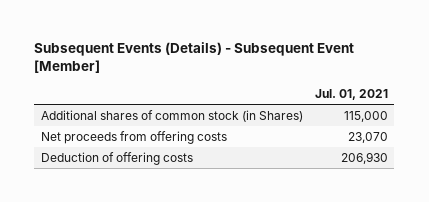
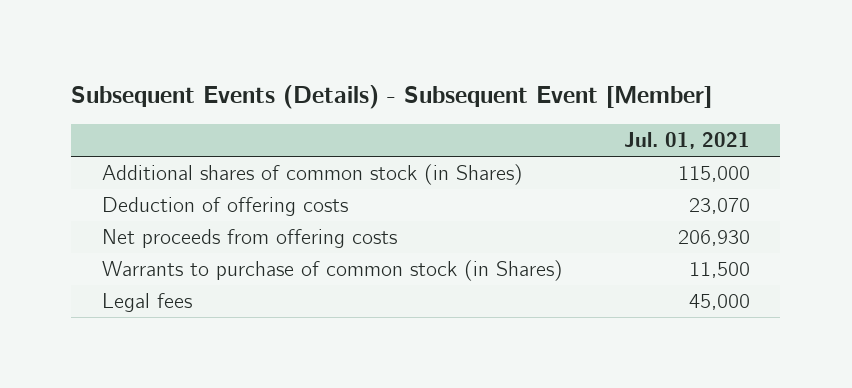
- Net proceeds from offering costs | 23,070
- Deduction of offering costs | 206,930
+ Deduction of offering costs | 23,070
+ Net proceeds from offering costs | 206,930
+ Warrants to purchase of common stock (in Shares) | 11,500
+ Legal fees | 45,000

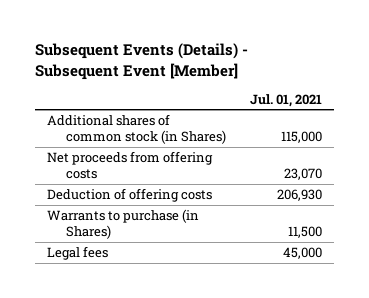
- Deduction of offering costs | 23,070
- Net proceeds from offering costs | 206,930
- Warrants to purchase of common stock (in Shares) | 11,500
+ Net proceeds from offering costs | 23,070
+ Deduction of offering costs | 206,930
+ Warrants to purchase (in Shares) | 11,500

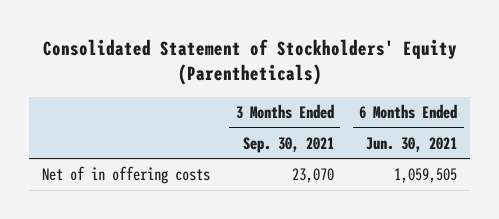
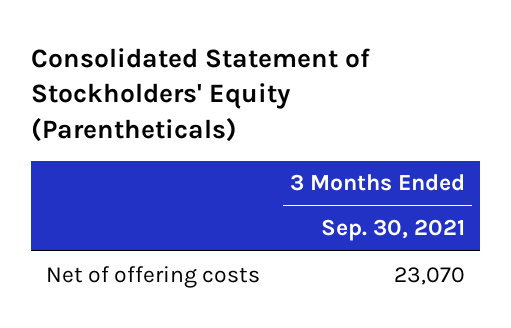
- | 3 Months Ended Sep. 30, 2021 | 6 Months Ended Jun. 30, 2021
+ | 3 Months Ended Sep. 30, 2021
- Net of in offering costs | 23,070 | 1,059,505
+ Net of offering costs | 23,070

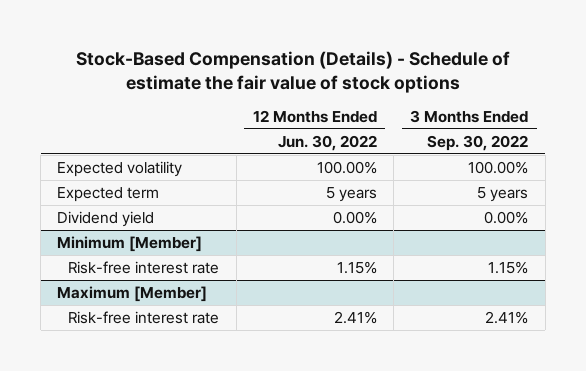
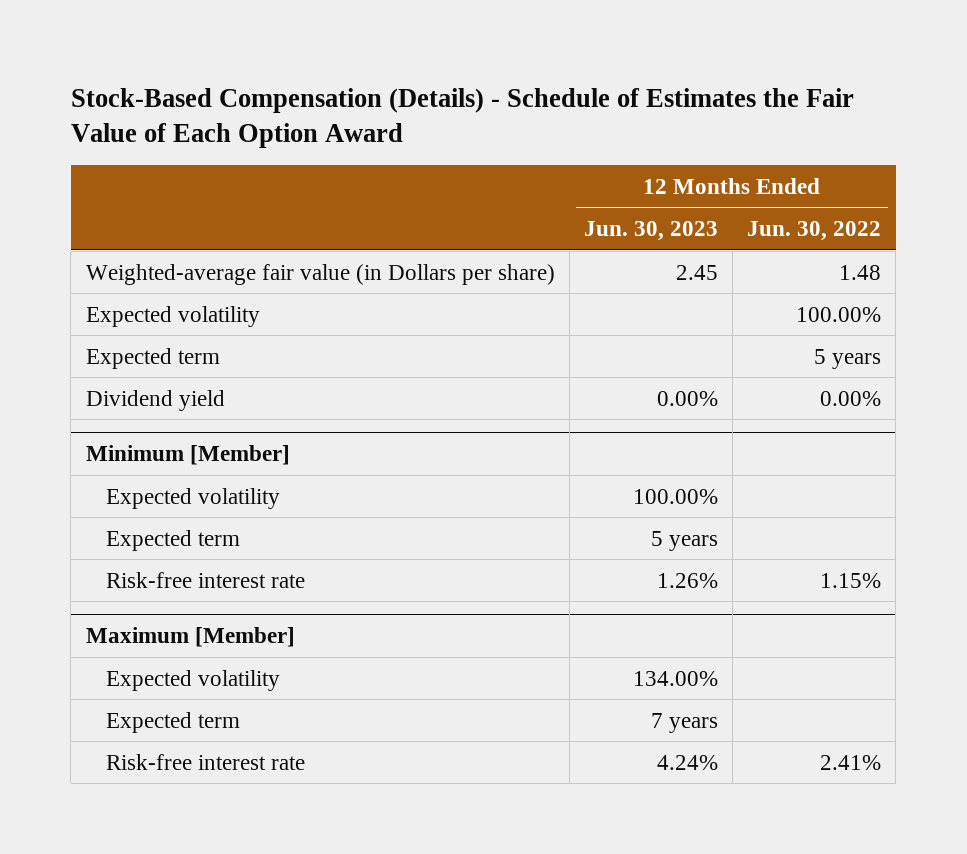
- Stock-Based Compensation (Details) - Schedule of estimate the fair value of stock options
+ Stock-Based Compensation (Details) - Schedule of Estimates the Fair Value of Each Option Award
- | 12 Months Ended Jun. 30, 2022 | 3 Months Ended Sep. 30, 2022
+ | 12 Months Ended Jun. 30, 2023 | 12 Months Ended Jun. 30, 2022
+ Weighted-average fair value (in Dollars per share) | 2.45 | 1.48
@ Minimum [Member]
+ Expected volatility | 100.00% |
+ Expected term | 5 years |
@ Maximum [Member]
+ Expected volatility | 134.00% |
+ Expected term | 7 years |

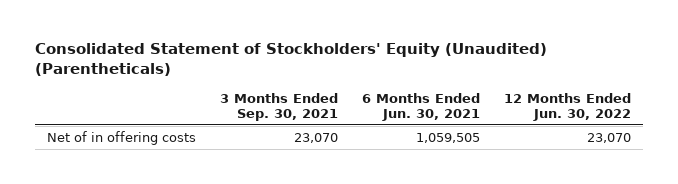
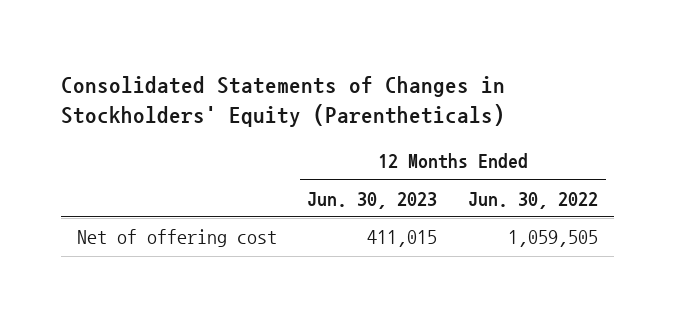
- Consolidated Statement of Stockholders' Equity (Unaudited) (Parentheticals)
+ Consolidated Statements of Changes in Stockholders' Equity (Parentheticals)
- | 3 Months Ended Sep. 30, 2021 | 6 Months Ended Jun. 30, 2021 | 12 Months Ended Jun. 30, 2022
+ | 12 Months Ended Jun. 30, 2023 | 12 Months Ended Jun. 30, 2022
- Net of in offering costs | 23,070 | 1,059,505 | 23,070
+ Net of offering cost | 411,015 | 1,059,505

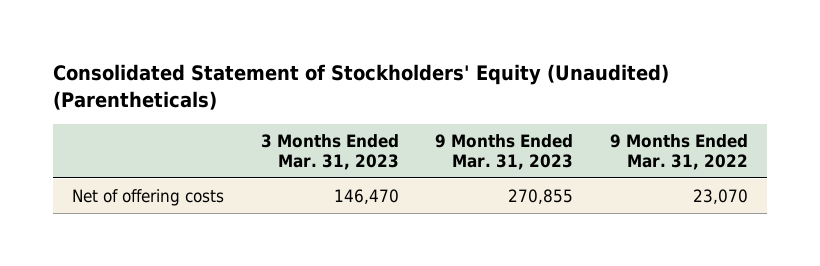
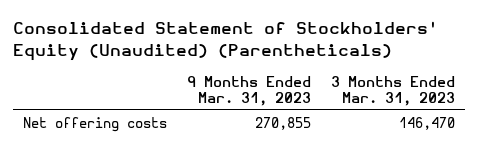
- | 3 Months Ended Mar. 31, 2023 | 9 Months Ended Mar. 31, 2023 | 9 Months Ended Mar. 31, 2022
+ | 9 Months Ended Mar. 31, 2023 | 3 Months Ended Mar. 31, 2023
- Net of offering costs | 146,470 | 270,855 | 23,070
+ Net offering costs | 270,855 | 146,470

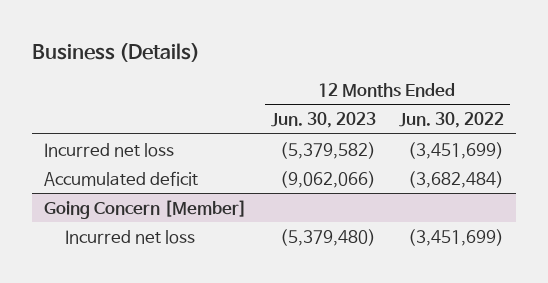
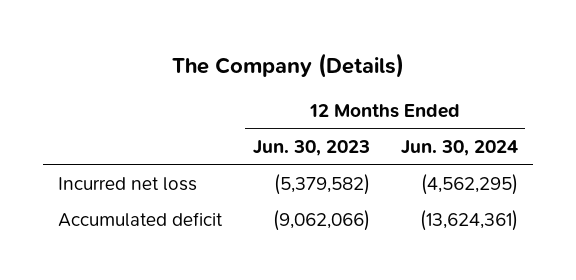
- Business (Details)
+ The Company (Details)
- | 12 Months Ended Jun. 30, 2023 | 12 Months Ended Jun. 30, 2022
+ | 12 Months Ended Jun. 30, 2023 | 12 Months Ended Jun. 30, 2024
- Going Concern [Member]
- Incurred net loss | (5,379,480) | (3,451,699)

